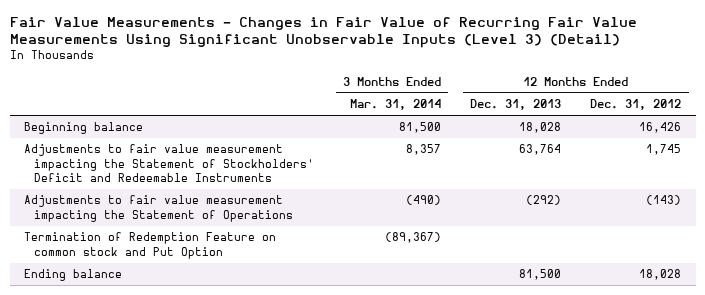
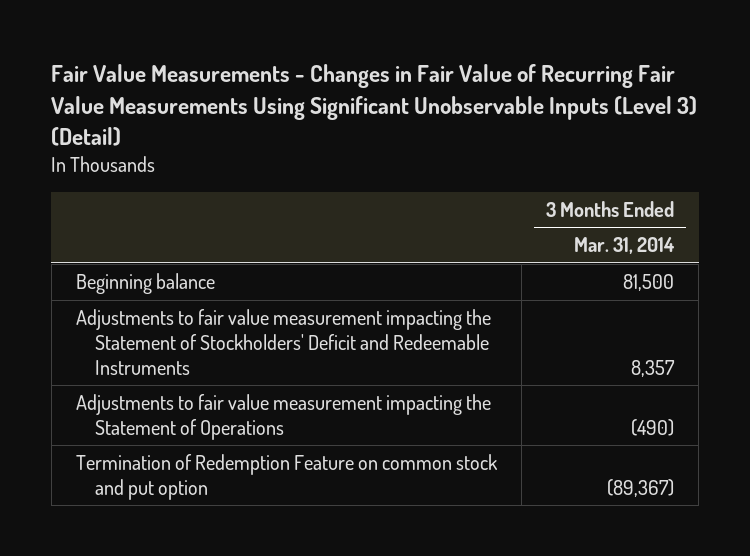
- | 3 Months Ended Mar. 31, 2014 | 12 Months Ended Dec. 31, 2013 | 12 Months Ended Dec. 31, 2012
+ | 3 Months Ended Mar. 31, 2014
- Termination of Redemption Feature on common stock and Put Option | (89,367) | |
- Ending balance | | 81,500 | 18,028
+ Termination of Redemption Feature on common stock and put option | (89,367)

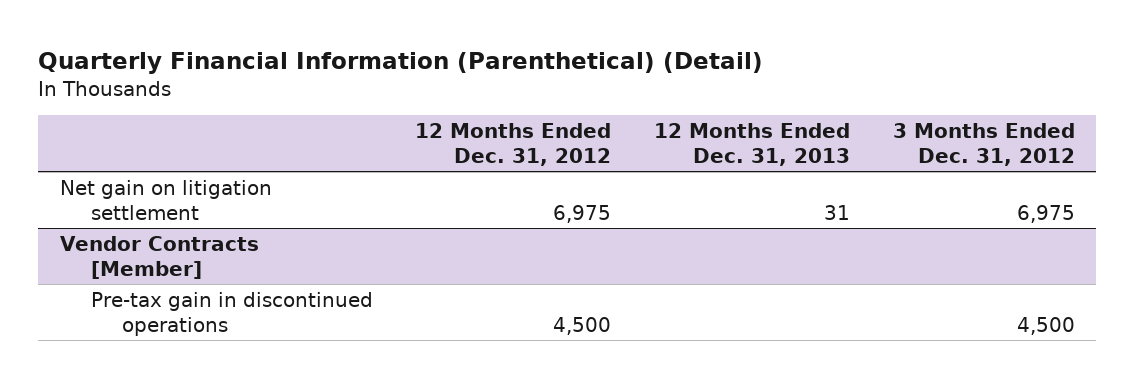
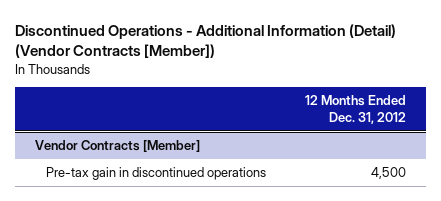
- Quarterly Financial Information (Parenthetical) (Detail)
+ Discontinued Operations - Additional Information (Detail) (Vendor Contracts [Member])
- | 12 Months Ended Dec. 31, 2012 | 12 Months Ended Dec. 31, 2013 | 3 Months Ended Dec. 31, 2012
+ | 12 Months Ended Dec. 31, 2012
- Net gain on litigation settlement | 6,975 | 31 | 6,975

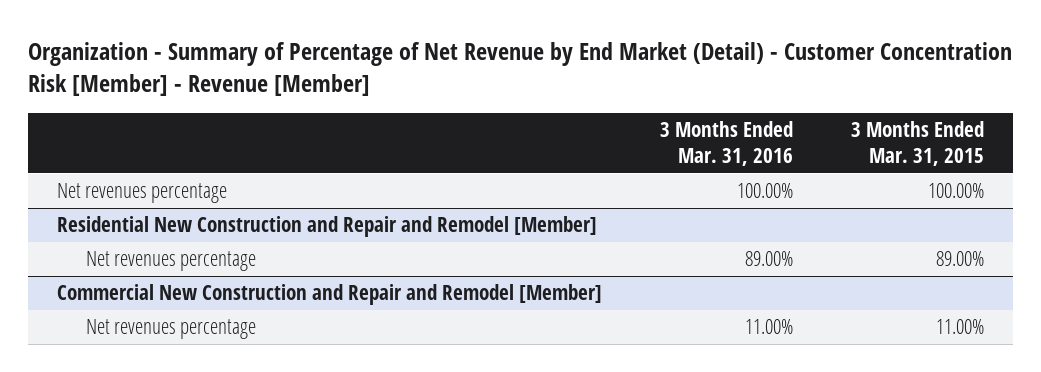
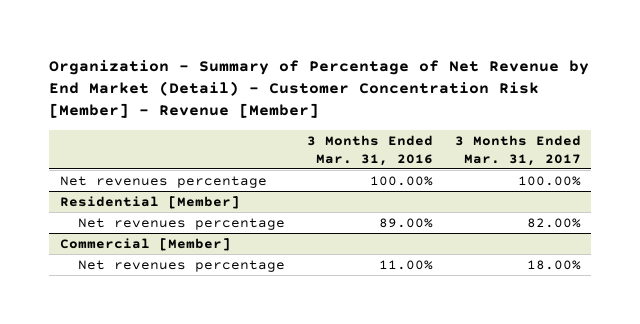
- | 3 Months Ended Mar. 31, 2016 | 3 Months Ended Mar. 31, 2015
+ | 3 Months Ended Mar. 31, 2016 | 3 Months Ended Mar. 31, 2017
- Residential New Construction and Repair and Remodel [Member]
+ Residential [Member]
- Commercial New Construction and Repair and Remodel [Member]
+ Commercial [Member]

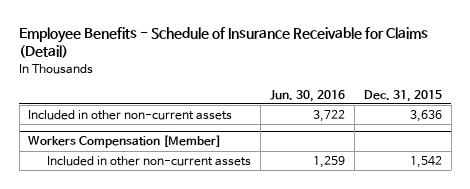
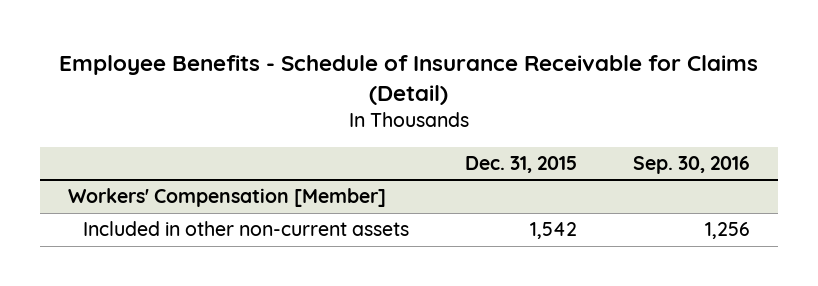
- | Jun. 30, 2016 | Dec. 31, 2015
+ | Dec. 31, 2015 | Sep. 30, 2016
- Included in other non-current assets | 3,722 | 3,636
- Workers Compensation [Member]
+ Workers' Compensation [Member]

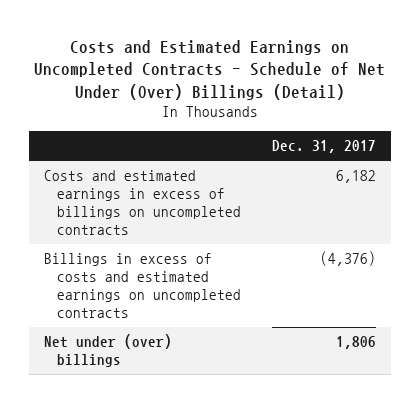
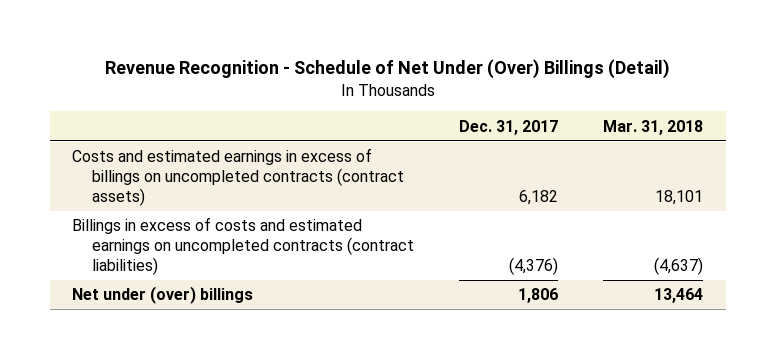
- Costs and Estimated Earnings on Uncompleted Contracts - Schedule of Net Under (Over) Billings (Detail)
+ Revenue Recognition - Schedule of Net Under (Over) Billings (Detail)
- | Dec. 31, 2017
+ | Dec. 31, 2017 | Mar. 31, 2018
- Costs and estimated earnings in excess of billings on uncompleted contracts | 6,182
- Billings in excess of costs and estimated earnings on uncompleted contracts | (4,376)
+ Costs and estimated earnings in excess of billings on uncompleted contracts (contract assets) | 6,182 | 18,101
+ Billings in excess of costs and estimated earnings on uncompleted contracts (contract liabilities) | (4,376) | (4,637)

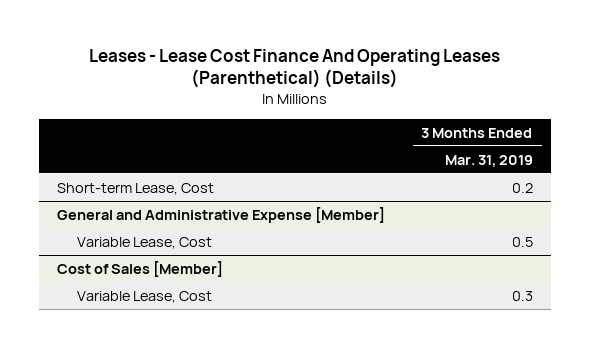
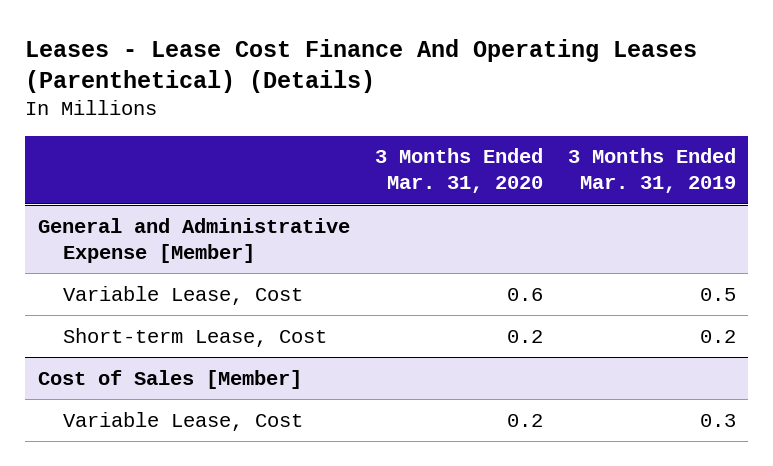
- | 3 Months Ended Mar. 31, 2019
+ | 3 Months Ended Mar. 31, 2020 | 3 Months Ended Mar. 31, 2019
- Short-term Lease, Cost | 0.2
@ General and Administrative Expense [Member]
+ Short-term Lease, Cost | 0.2 | 0.2

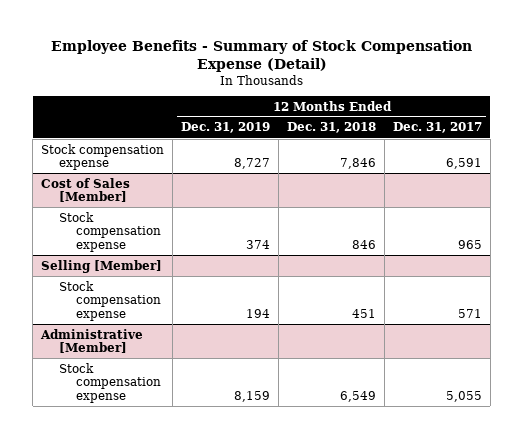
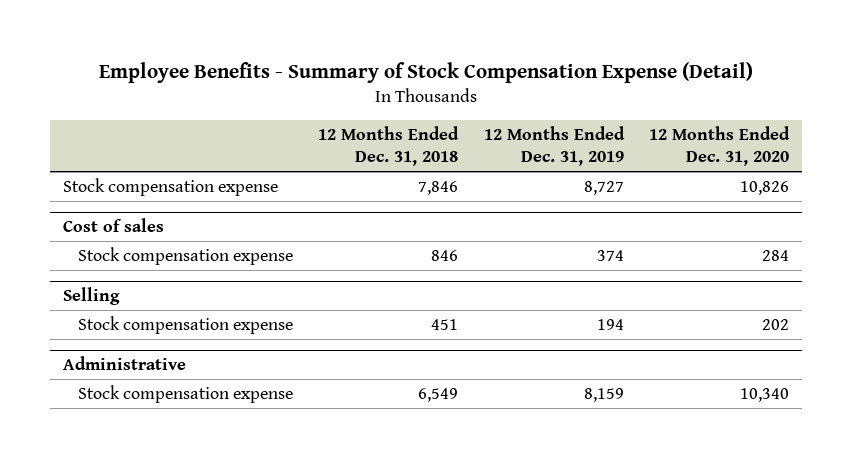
- | 12 Months Ended Dec. 31, 2019 | 12 Months Ended Dec. 31, 2018 | 12 Months Ended Dec. 31, 2017
+ | 12 Months Ended Dec. 31, 2018 | 12 Months Ended Dec. 31, 2019 | 12 Months Ended Dec. 31, 2020
- Cost of Sales [Member]
+ Cost of sales
- Selling [Member]
+ Selling
- Administrative [Member]
+ Administrative

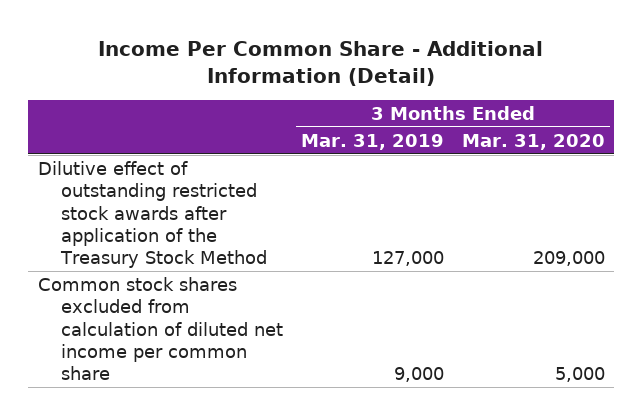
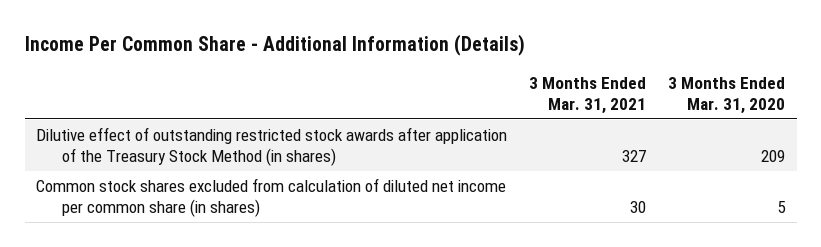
- Income Per Common Share - Additional Information (Detail)
+ Income Per Common Share - Additional Information (Details)
- | 3 Months Ended Mar. 31, 2019 | 3 Months Ended Mar. 31, 2020
+ | 3 Months Ended Mar. 31, 2021 | 3 Months Ended Mar. 31, 2020
- Dilutive effect of outstanding restricted stock awards after application of the Treasury Stock Method | 127,000 | 209,000
- Common stock shares excluded from calculation of diluted net income per common share | 9,000 | 5,000
+ Dilutive effect of outstanding restricted stock awards after application of the Treasury Stock Method (in shares) | 327 | 209
+ Common stock shares excluded from calculation of diluted net income per common share (in shares) | 30 | 5

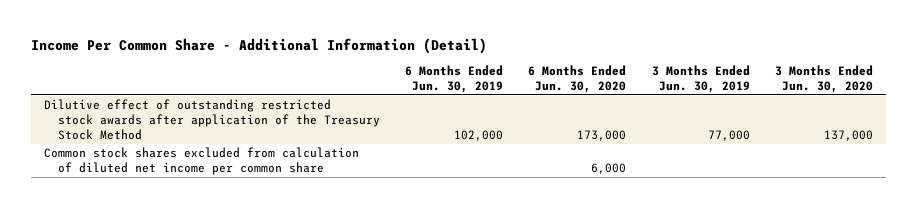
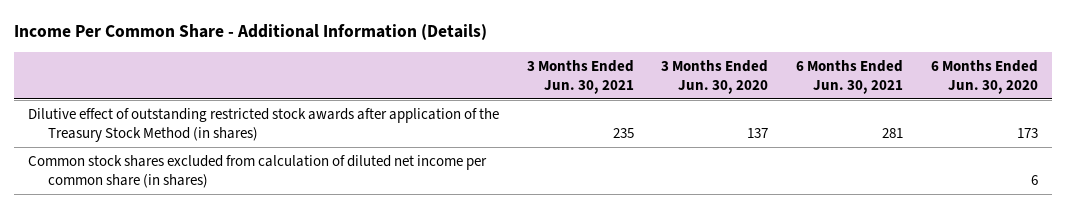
- Income Per Common Share - Additional Information (Detail)
+ Income Per Common Share - Additional Information (Details)
- | 6 Months Ended Jun. 30, 2019 | 6 Months Ended Jun. 30, 2020 | 3 Months Ended Jun. 30, 2019 | 3 Months Ended Jun. 30, 2020
+ | 3 Months Ended Jun. 30, 2021 | 3 Months Ended Jun. 30, 2020 | 6 Months Ended Jun. 30, 2021 | 6 Months Ended Jun. 30, 2020
- Dilutive effect of outstanding restricted stock awards after application of the Treasury Stock Method | 102,000 | 173,000 | 77,000 | 137,000
- Common stock shares excluded from calculation of diluted net income per common share | | 6,000 | |
+ Dilutive effect of outstanding restricted stock awards after application of the Treasury Stock Method (in shares) | 235 | 137 | 281 | 173
+ Common stock shares excluded from calculation of diluted net income per common share (in shares) | | | | 6

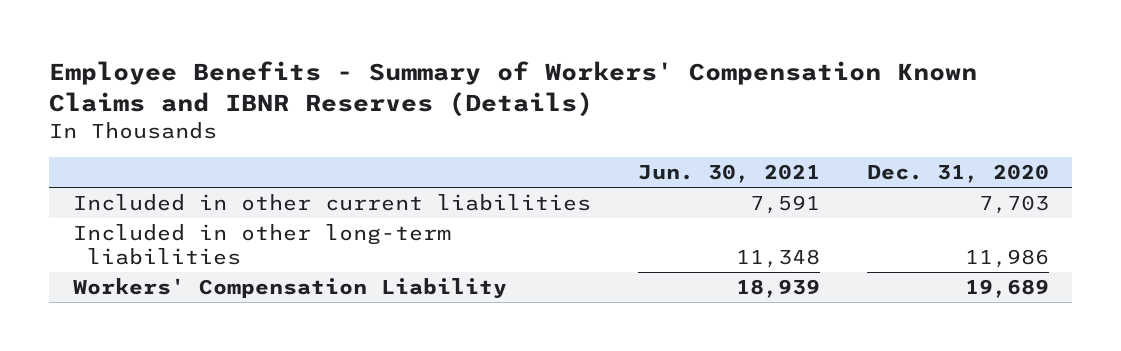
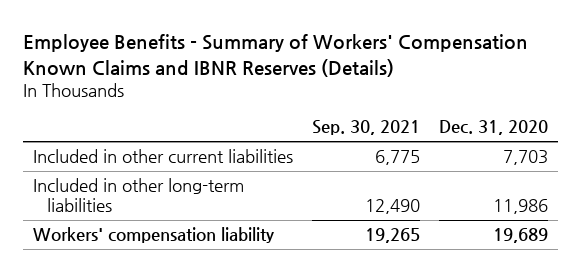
- | Jun. 30, 2021 | Dec. 31, 2020
+ | Sep. 30, 2021 | Dec. 31, 2020
- Workers' Compensation Liability | 18,939 | 19,689
+ Workers' compensation liability | 19,265 | 19,689

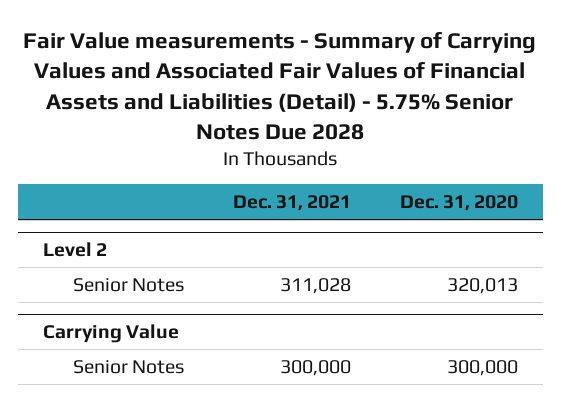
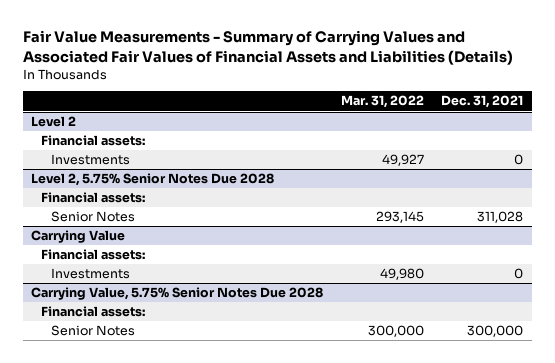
- Fair Value measurements - Summary of Carrying Values and Associated Fair Values of Financial Assets and Liabilities (Detail) - 5.75% Senior Notes Due 2028
+ Fair Value Measurements - Summary of Carrying Values and Associated Fair Values of Financial Assets and Liabilities (Details)
- | Dec. 31, 2021 | Dec. 31, 2020
+ | Mar. 31, 2022 | Dec. 31, 2021
@ Level 2
+ Financial assets:
+ Investments | 49,927 | 0
+ Level 2, 5.75% Senior Notes Due 2028
+ Financial assets:
@ Carrying Value
+ Financial assets:
+ Investments | 49,980 | 0
+ Carrying Value, 5.75% Senior Notes Due 2028
+ Financial assets:

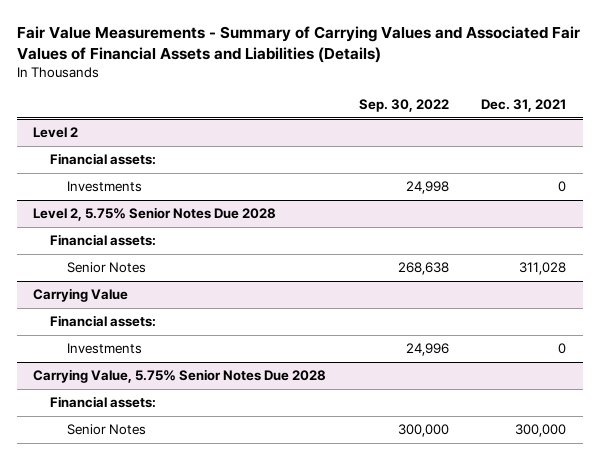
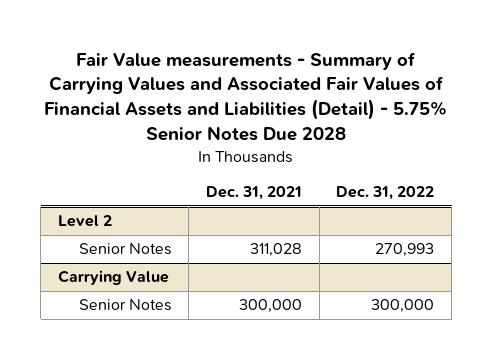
- Fair Value Measurements - Summary of Carrying Values and Associated Fair Values of Financial Assets and Liabilities (Details)
+ Fair Value measurements - Summary of Carrying Values and Associated Fair Values of Financial Assets and Liabilities (Detail) - 5.75% Senior Notes Due 2028
- | Sep. 30, 2022 | Dec. 31, 2021
+ | Dec. 31, 2021 | Dec. 31, 2022
@ Level 2
- Financial assets:
- Investments | 24,998 | 0
- Level 2, 5.75% Senior Notes Due 2028
- Financial assets:
@ Carrying Value
- Financial assets:
- Investments | 24,996 | 0
- Carrying Value, 5.75% Senior Notes Due 2028
- Financial assets:

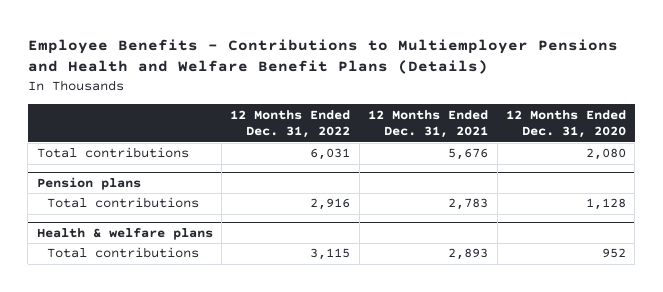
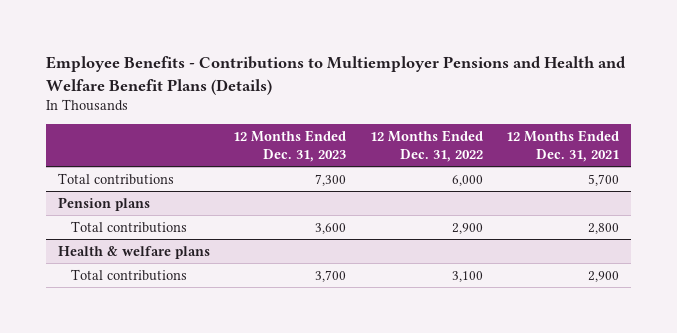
- | 12 Months Ended Dec. 31, 2022 | 12 Months Ended Dec. 31, 2021 | 12 Months Ended Dec. 31, 2020
+ | 12 Months Ended Dec. 31, 2023 | 12 Months Ended Dec. 31, 2022 | 12 Months Ended Dec. 31, 2021
- Total contributions | 6,031 | 5,676 | 2,080
+ Total contributions | 7,300 | 6,000 | 5,700
@ Pension plans
- Total contributions | 2,916 | 2,783 | 1,128
+ Total contributions | 3,600 | 2,900 | 2,800
@ Health & welfare plans
- Total contributions | 3,115 | 2,893 | 952
+ Total contributions | 3,700 | 3,100 | 2,900

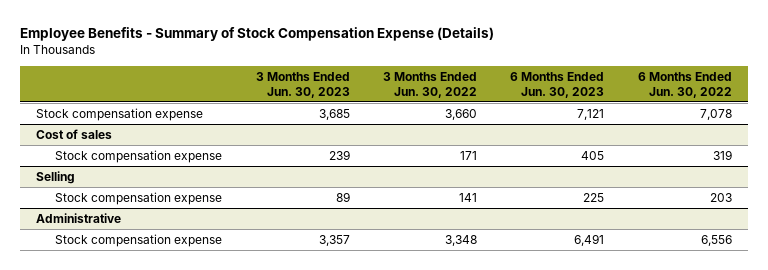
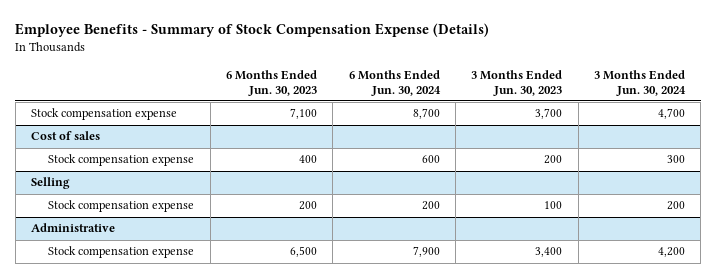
- | 3 Months Ended Jun. 30, 2023 | 3 Months Ended Jun. 30, 2022 | 6 Months Ended Jun. 30, 2023 | 6 Months Ended Jun. 30, 2022
+ | 6 Months Ended Jun. 30, 2023 | 6 Months Ended Jun. 30, 2024 | 3 Months Ended Jun. 30, 2023 | 3 Months Ended Jun. 30, 2024
- Stock compensation expense | 3,685 | 3,660 | 7,121 | 7,078
+ Stock compensation expense | 7,100 | 8,700 | 3,700 | 4,700
@ Cost of sales
- Stock compensation expense | 239 | 171 | 405 | 319
+ Stock compensation expense | 400 | 600 | 200 | 300
@ Selling
- Stock compensation expense | 89 | 141 | 225 | 203
+ Stock compensation expense | 200 | 200 | 100 | 200
@ Administrative
- Stock compensation expense | 3,357 | 3,348 | 6,491 | 6,556
+ Stock compensation expense | 6,500 | 7,900 | 3,400 | 4,200

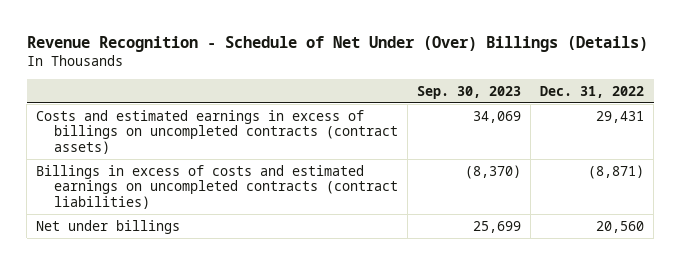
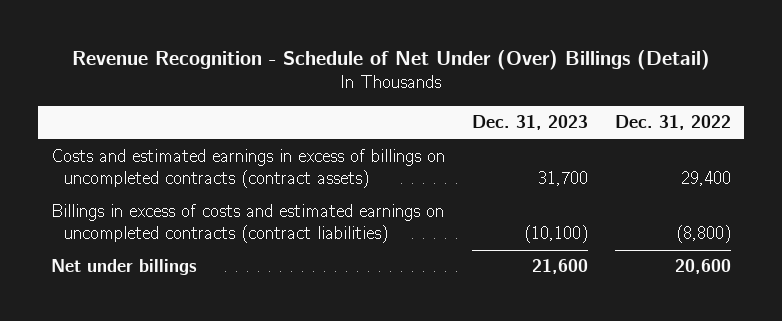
- Revenue Recognition - Schedule of Net Under (Over) Billings (Details)
+ Revenue Recognition - Schedule of Net Under (Over) Billings (Detail)
- | Sep. 30, 2023 | Dec. 31, 2022
+ | Dec. 31, 2023 | Dec. 31, 2022
- Costs and estimated earnings in excess of billings on uncompleted contracts (contract assets) | 34,069 | 29,431
- Billings in excess of costs and estimated earnings on uncompleted contracts (contract liabilities) | (8,370) | (8,871)
- Net under billings | 25,699 | 20,560
+ Costs and estimated earnings in excess of billings on uncompleted contracts (contract assets) | 31,700 | 29,400
+ Billings in excess of costs and estimated earnings on uncompleted contracts (contract liabilities) | (10,100) | (8,800)
+ Net under billings | 21,600 | 20,600

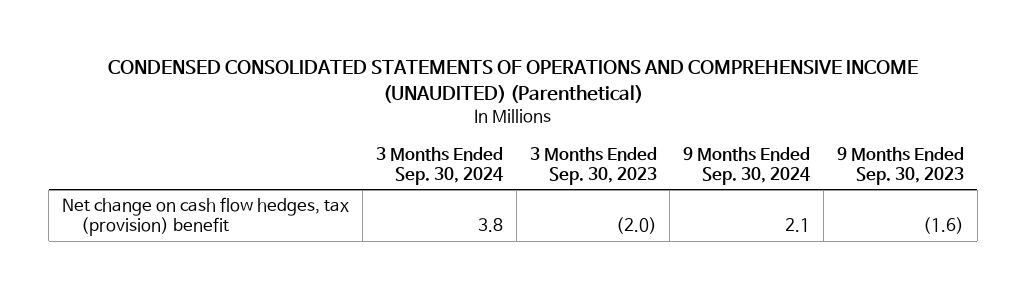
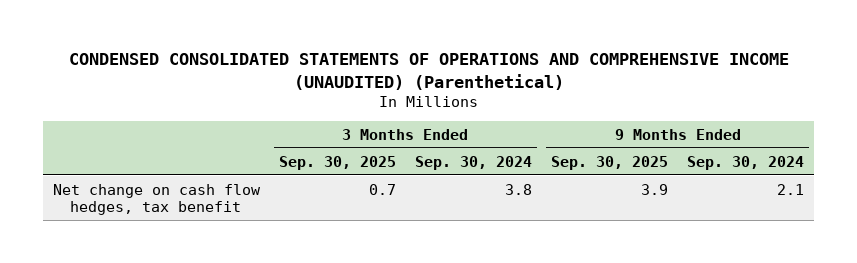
- | 3 Months Ended Sep. 30, 2024 | 3 Months Ended Sep. 30, 2023 | 9 Months Ended Sep. 30, 2024 | 9 Months Ended Sep. 30, 2023
+ | 3 Months Ended Sep. 30, 2025 | 3 Months Ended Sep. 30, 2024 | 9 Months Ended Sep. 30, 2025 | 9 Months Ended Sep. 30, 2024
- Net change on cash flow hedges, tax (provision) benefit | 3.8 | (2.0) | 2.1 | (1.6)
+ Net change on cash flow hedges, tax benefit | 0.7 | 3.8 | 3.9 | 2.1

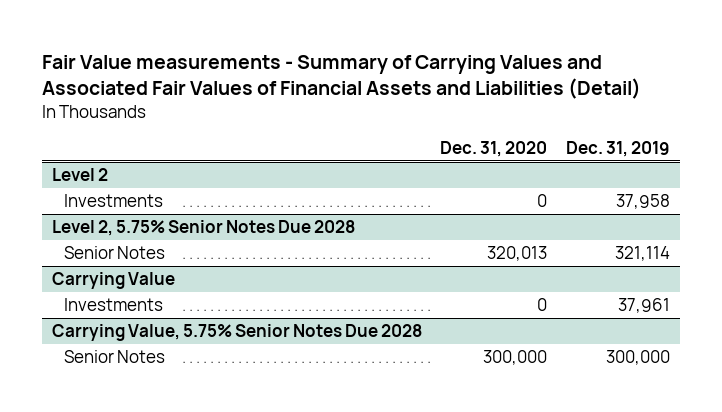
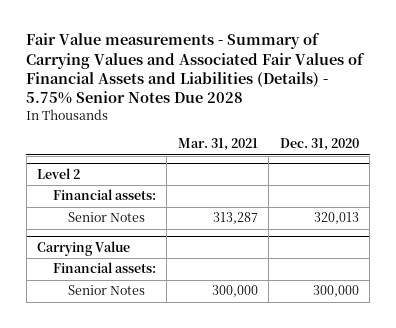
- Fair Value measurements - Summary of Carrying Values and Associated Fair Values of Financial Assets and Liabilities (Detail)
+ Fair Value measurements - Summary of Carrying Values and Associated Fair Values of Financial Assets and Liabilities (Details) - 5.75% Senior Notes Due 2028
- | Dec. 31, 2020 | Dec. 31, 2019
+ | Mar. 31, 2021 | Dec. 31, 2020
@ Level 2
- Investments | 0 | 37,958
- Level 2, 5.75% Senior Notes Due 2028
@ Level 2
+ Financial assets:
@ Carrying Value
- Investments | 0 | 37,961
- Carrying Value, 5.75% Senior Notes Due 2028
@ Carrying Value
+ Financial assets:

